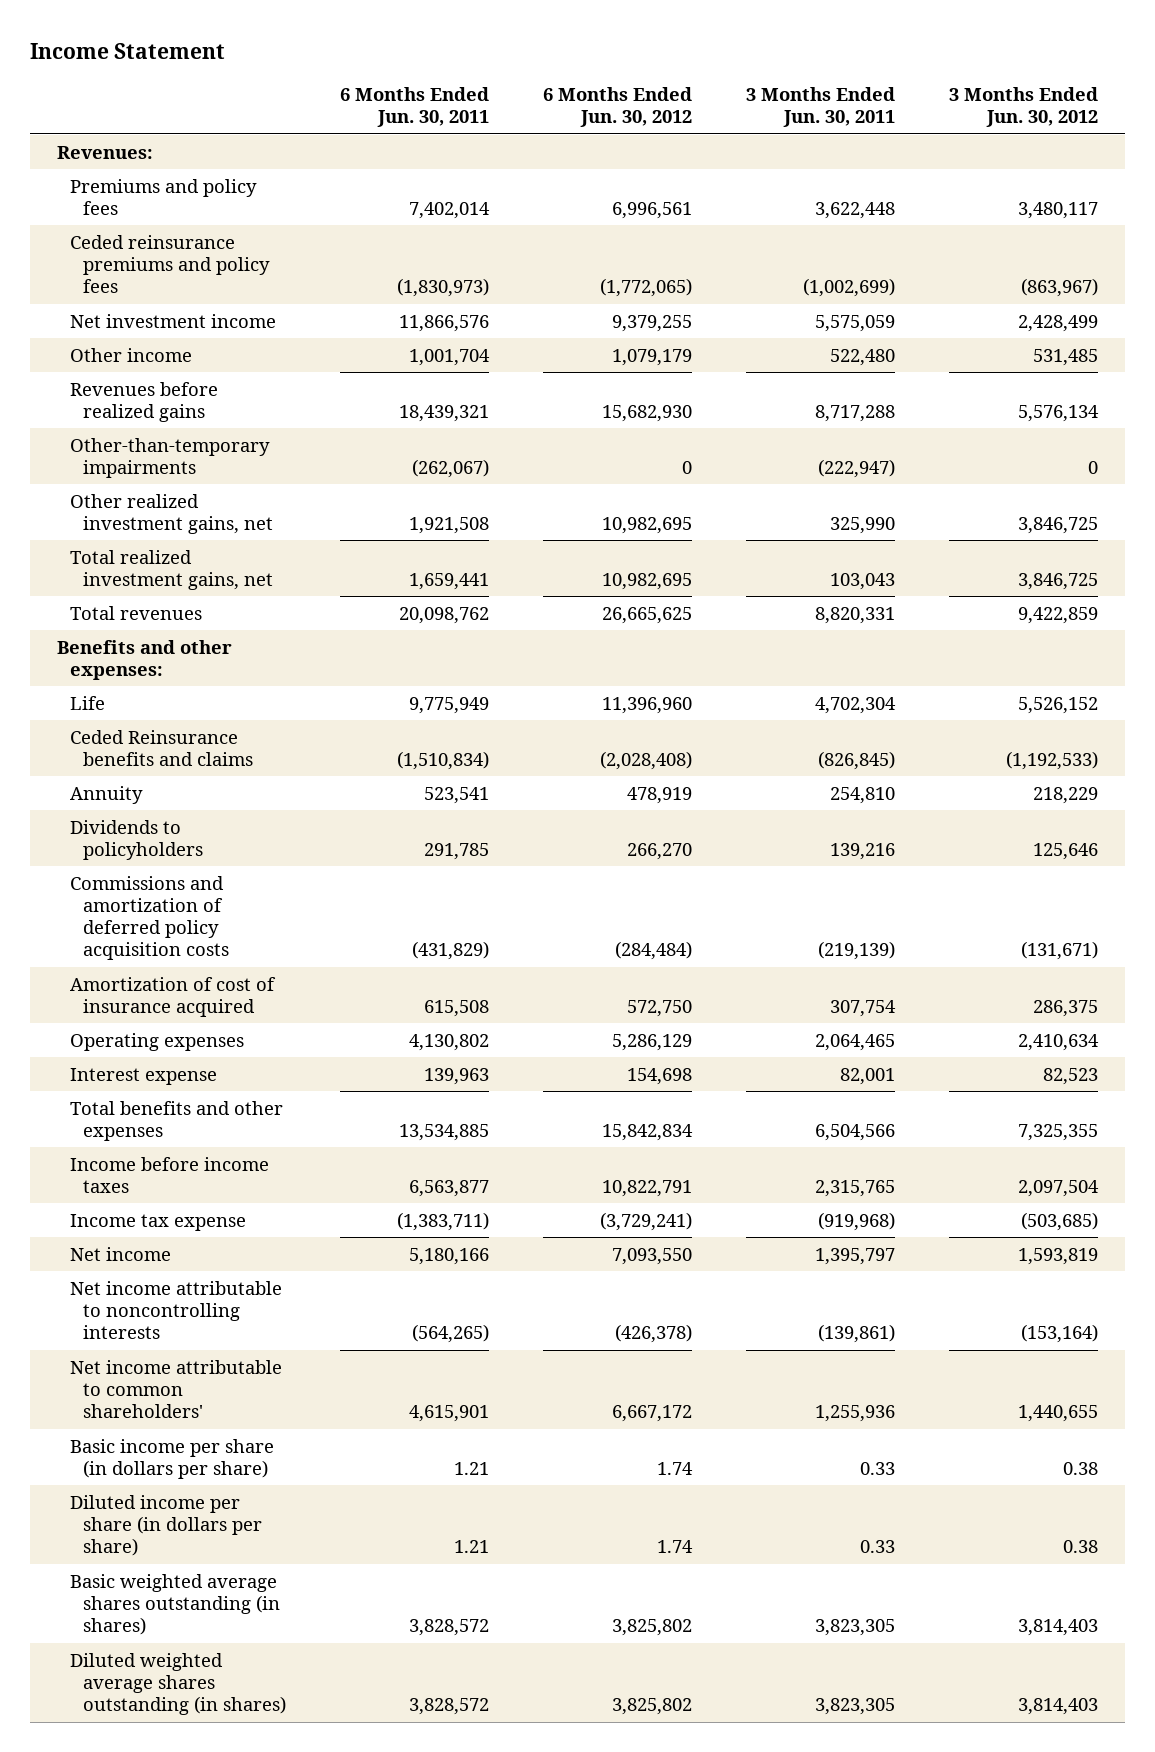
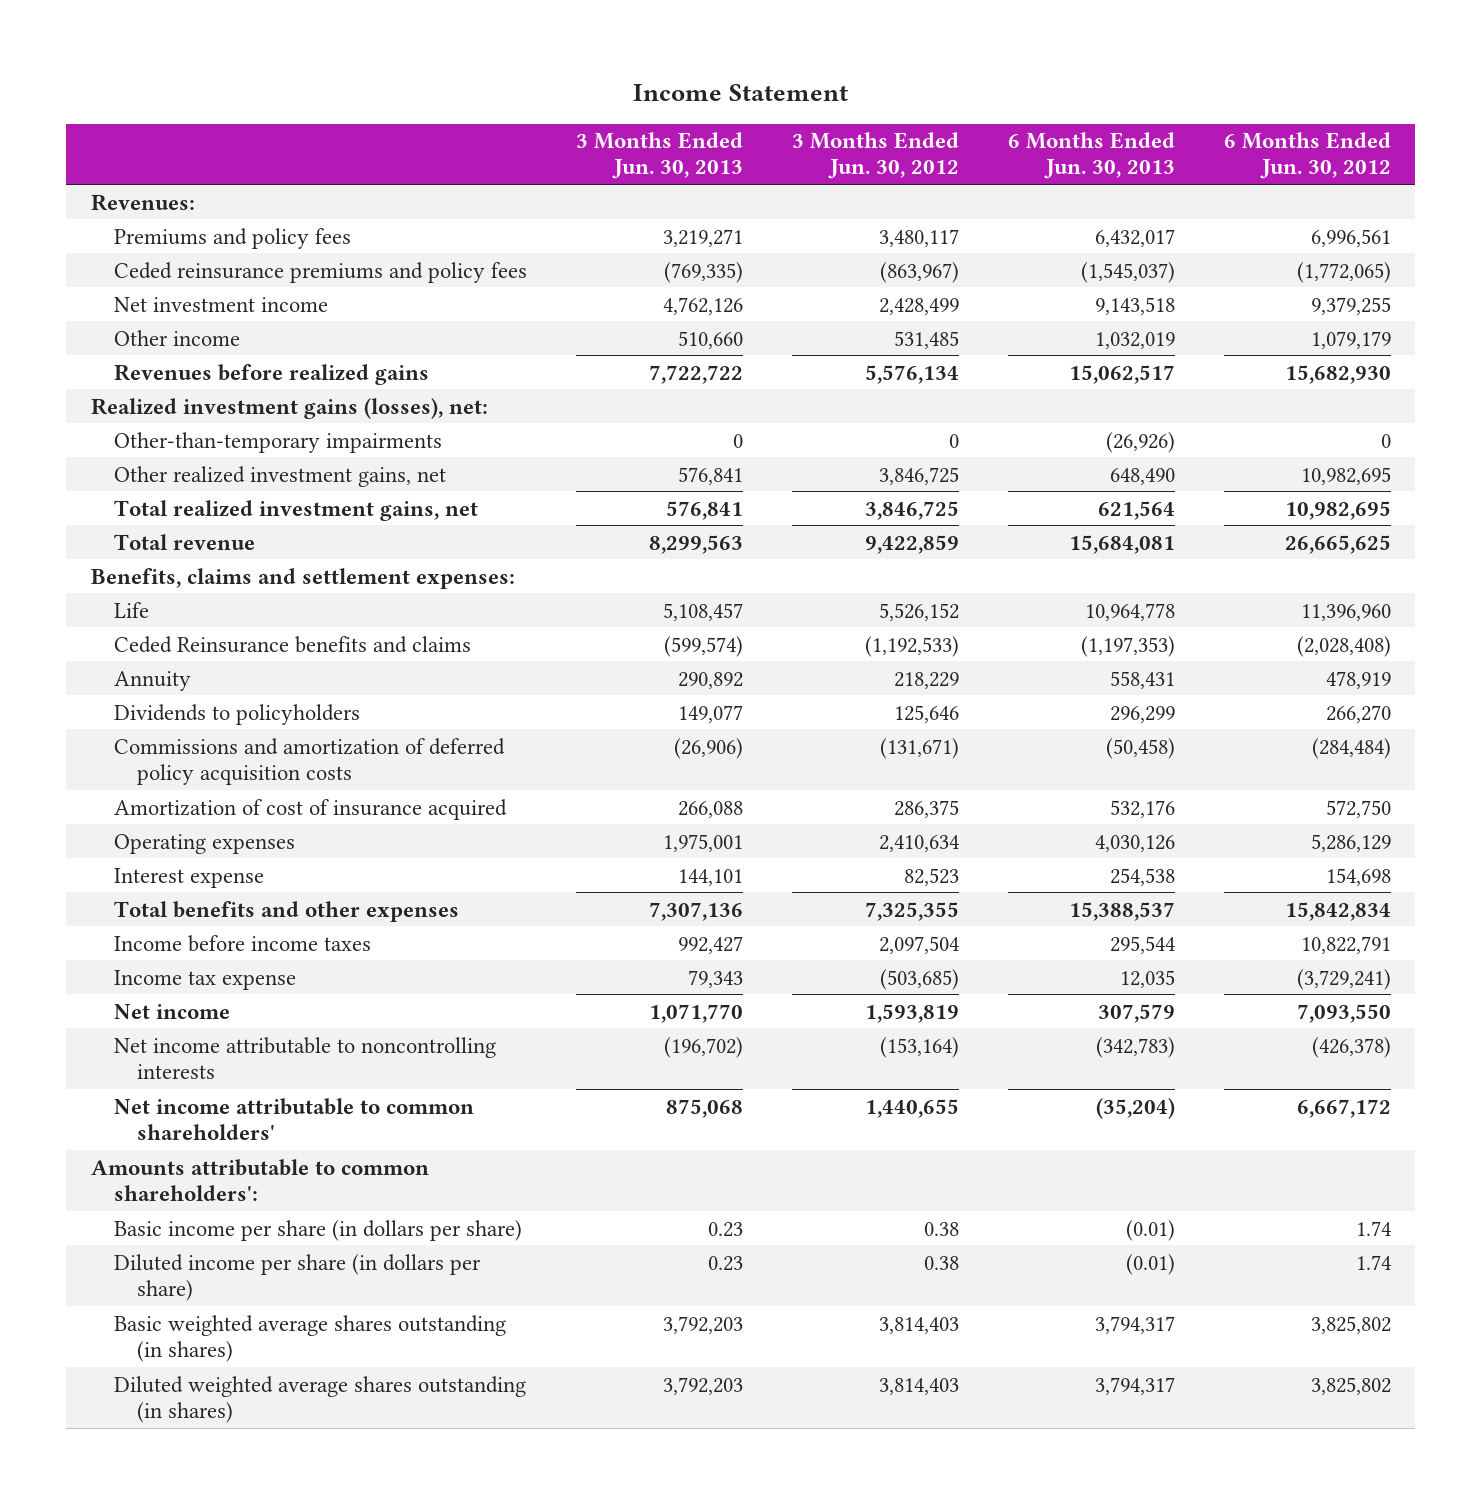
- | 6 Months Ended Jun. 30, 2011 | 6 Months Ended Jun. 30, 2012 | 3 Months Ended Jun. 30, 2011 | 3 Months Ended Jun. 30, 2012
+ | 3 Months Ended Jun. 30, 2013 | 3 Months Ended Jun. 30, 2012 | 6 Months Ended Jun. 30, 2013 | 6 Months Ended Jun. 30, 2012
+ Realized investment gains (losses), net:
- Total revenues | 20,098,762 | 26,665,625 | 8,820,331 | 9,422,859
- Benefits and other expenses:
+ Total revenue | 8,299,563 | 9,422,859 | 15,684,081 | 26,665,625
+ Benefits, claims and settlement expenses:
+ Amounts attributable to common shareholders':

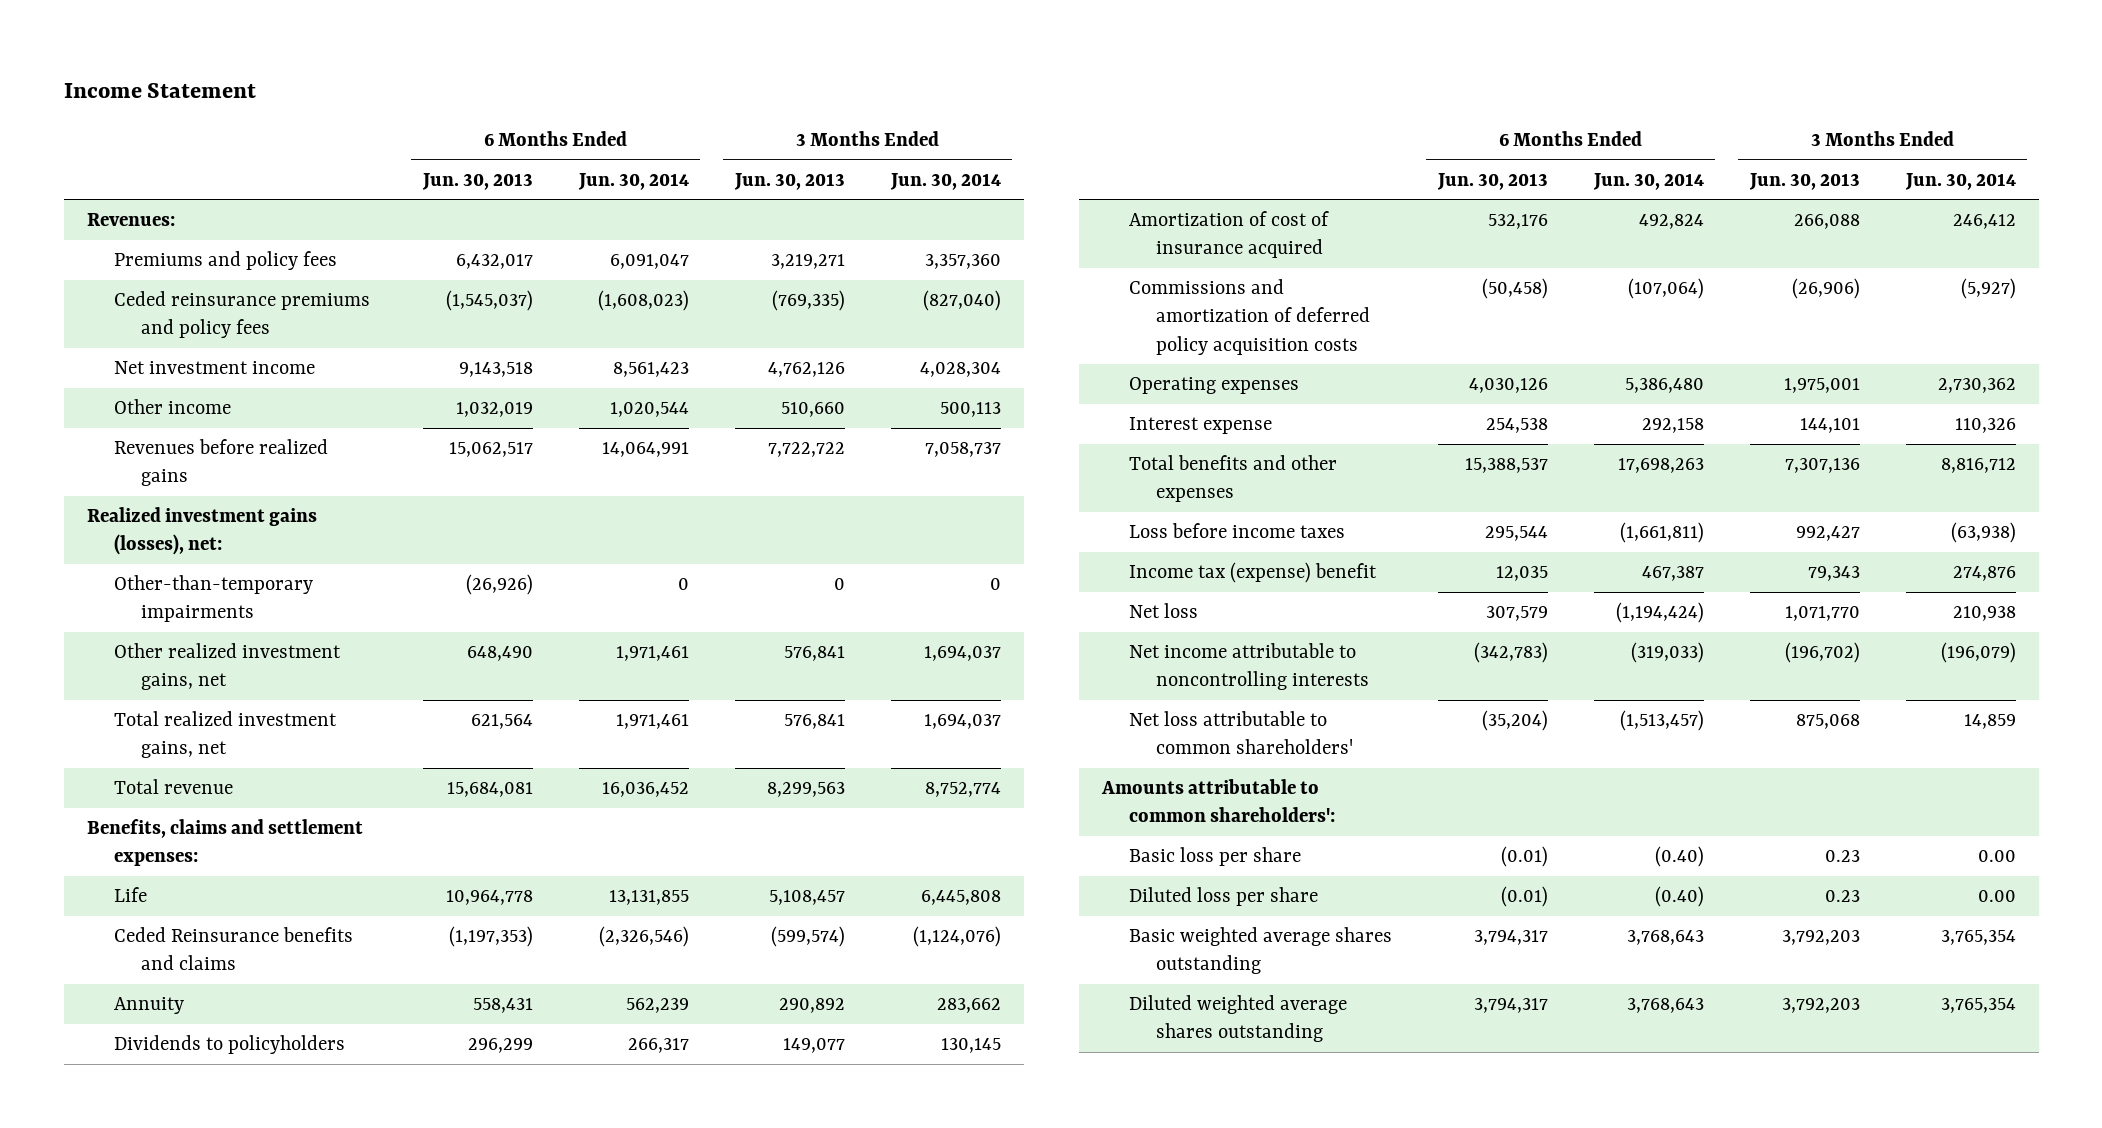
- | 3 Months Ended Jun. 30, 2013 | 3 Months Ended Jun. 30, 2012 | 6 Months Ended Jun. 30, 2013 | 6 Months Ended Jun. 30, 2012
+ | 6 Months Ended Jun. 30, 2013 | 6 Months Ended Jun. 30, 2014 | 3 Months Ended Jun. 30, 2013 | 3 Months Ended Jun. 30, 2014
moved down: Commissions and amortization of deferred policy acquisition costs | (50,458) | (107,064) | (26,906) | (5,927)
- Income before income taxes | 992,427 | 2,097,504 | 295,544 | 10,822,791
- Income tax expense | 79,343 | (503,685) | 12,035 | (3,729,241)
- Net income | 1,071,770 | 1,593,819 | 307,579 | 7,093,550
+ Loss before income taxes | 295,544 | (1,661,811) | 992,427 | (63,938)
+ Income tax (expense) benefit | 12,035 | 467,387 | 79,343 | 274,876
+ Net loss | 307,579 | (1,194,424) | 1,071,770 | 210,938
- Net income attributable to common shareholders' | 875,068 | 1,440,655 | (35,204) | 6,667,172
+ Net loss attributable to common shareholders' | (35,204) | (1,513,457) | 875,068 | 14,859
- Basic income per share (in dollars per share) | 0.23 | 0.38 | (0.01) | 1.74
- Diluted income per share (in dollars per share) | 0.23 | 0.38 | (0.01) | 1.74
- Basic weighted average shares outstanding (in shares) | 3,792,203 | 3,814,403 | 3,794,317 | 3,825,802
- Diluted weighted average shares outstanding (in shares) | 3,792,203 | 3,814,403 | 3,794,317 | 3,825,802
+ Basic loss per share | (0.01) | (0.40) | 0.23 | 0.00
+ Diluted loss per share | (0.01) | (0.40) | 0.23 | 0.00
+ Basic weighted average shares outstanding | 3,794,317 | 3,768,643 | 3,792,203 | 3,765,354
+ Diluted weighted average shares outstanding | 3,794,317 | 3,768,643 | 3,792,203 | 3,765,354

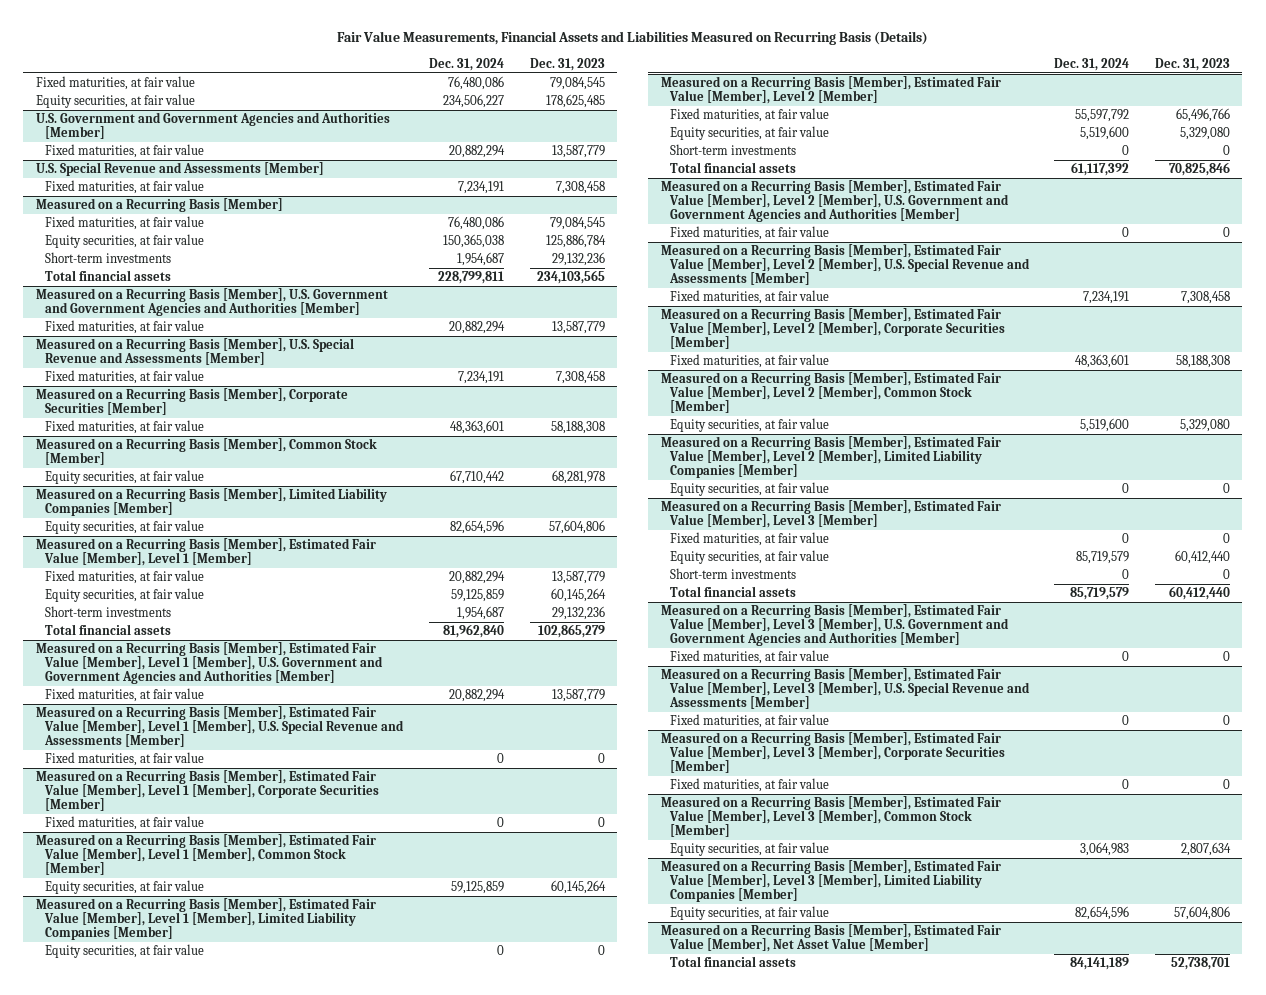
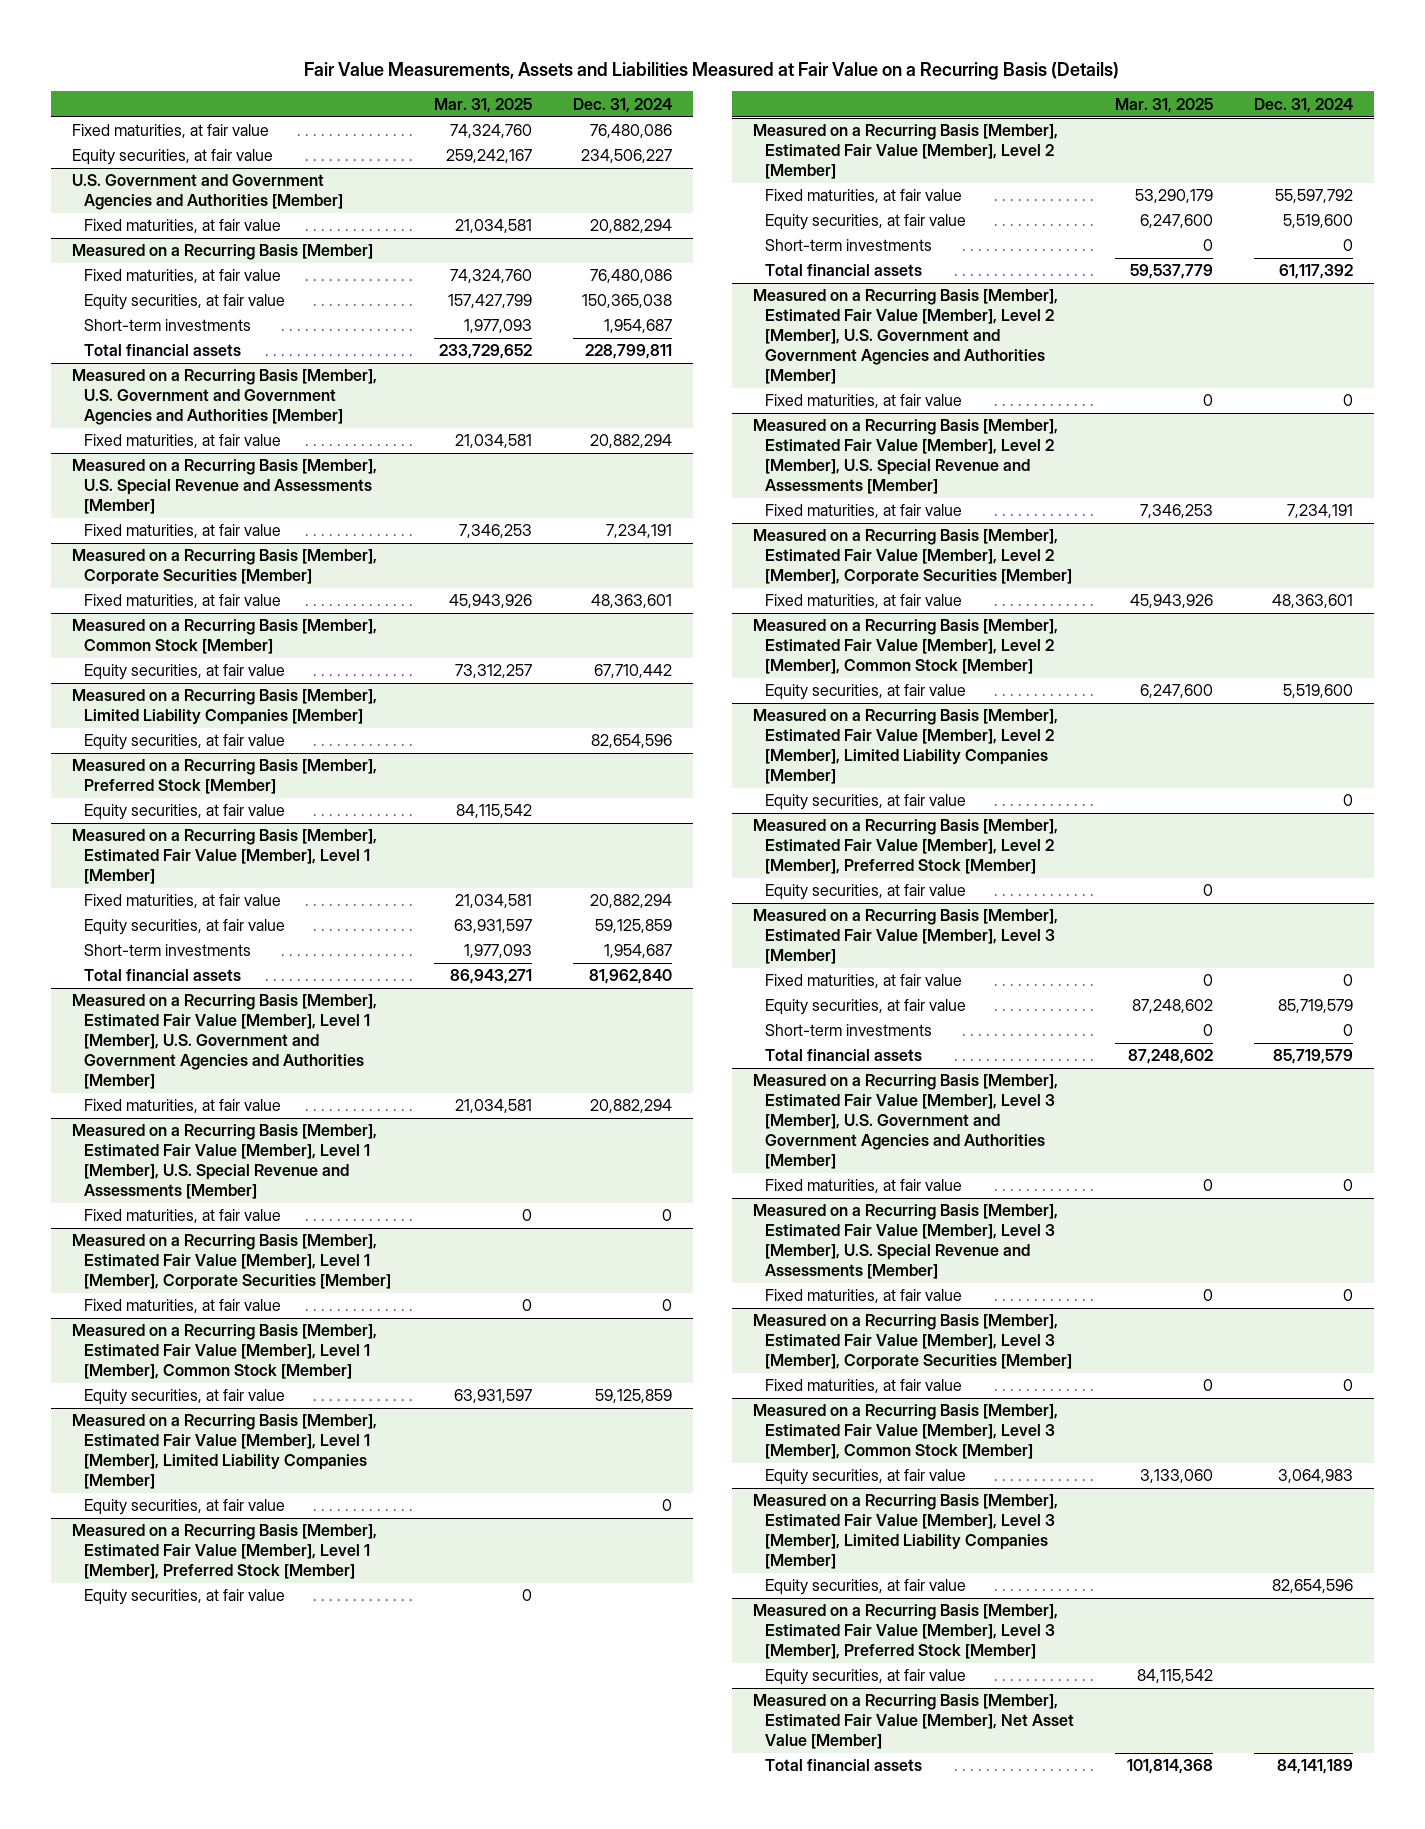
- Fair Value Measurements, Financial Assets and Liabilities Measured on Recurring Basis (Details)
+ Fair Value Measurements, Assets and Liabilities Measured at Fair Value on a Recurring Basis (Details)
- | Dec. 31, 2024 | Dec. 31, 2023
+ | Mar. 31, 2025 | Dec. 31, 2024
- U.S. Special Revenue and Assessments [Member]
- Fixed maturities, at fair value | 7,234,191 | 7,308,458
+ Measured on a Recurring Basis [Member], Preferred Stock [Member]
+ Equity securities, at fair value | 84,115,542 |
+ Measured on a Recurring Basis [Member], Estimated Fair Value [Member], Level 1 [Member], Preferred Stock [Member]
+ Equity securities, at fair value | 0 |
+ Measured on a Recurring Basis [Member], Estimated Fair Value [Member], Level 2 [Member], Preferred Stock [Member]
+ Equity securities, at fair value | 0 |
+ Measured on a Recurring Basis [Member], Estimated Fair Value [Member], Level 3 [Member], Preferred Stock [Member]
+ Equity securities, at fair value | 84,115,542 |

